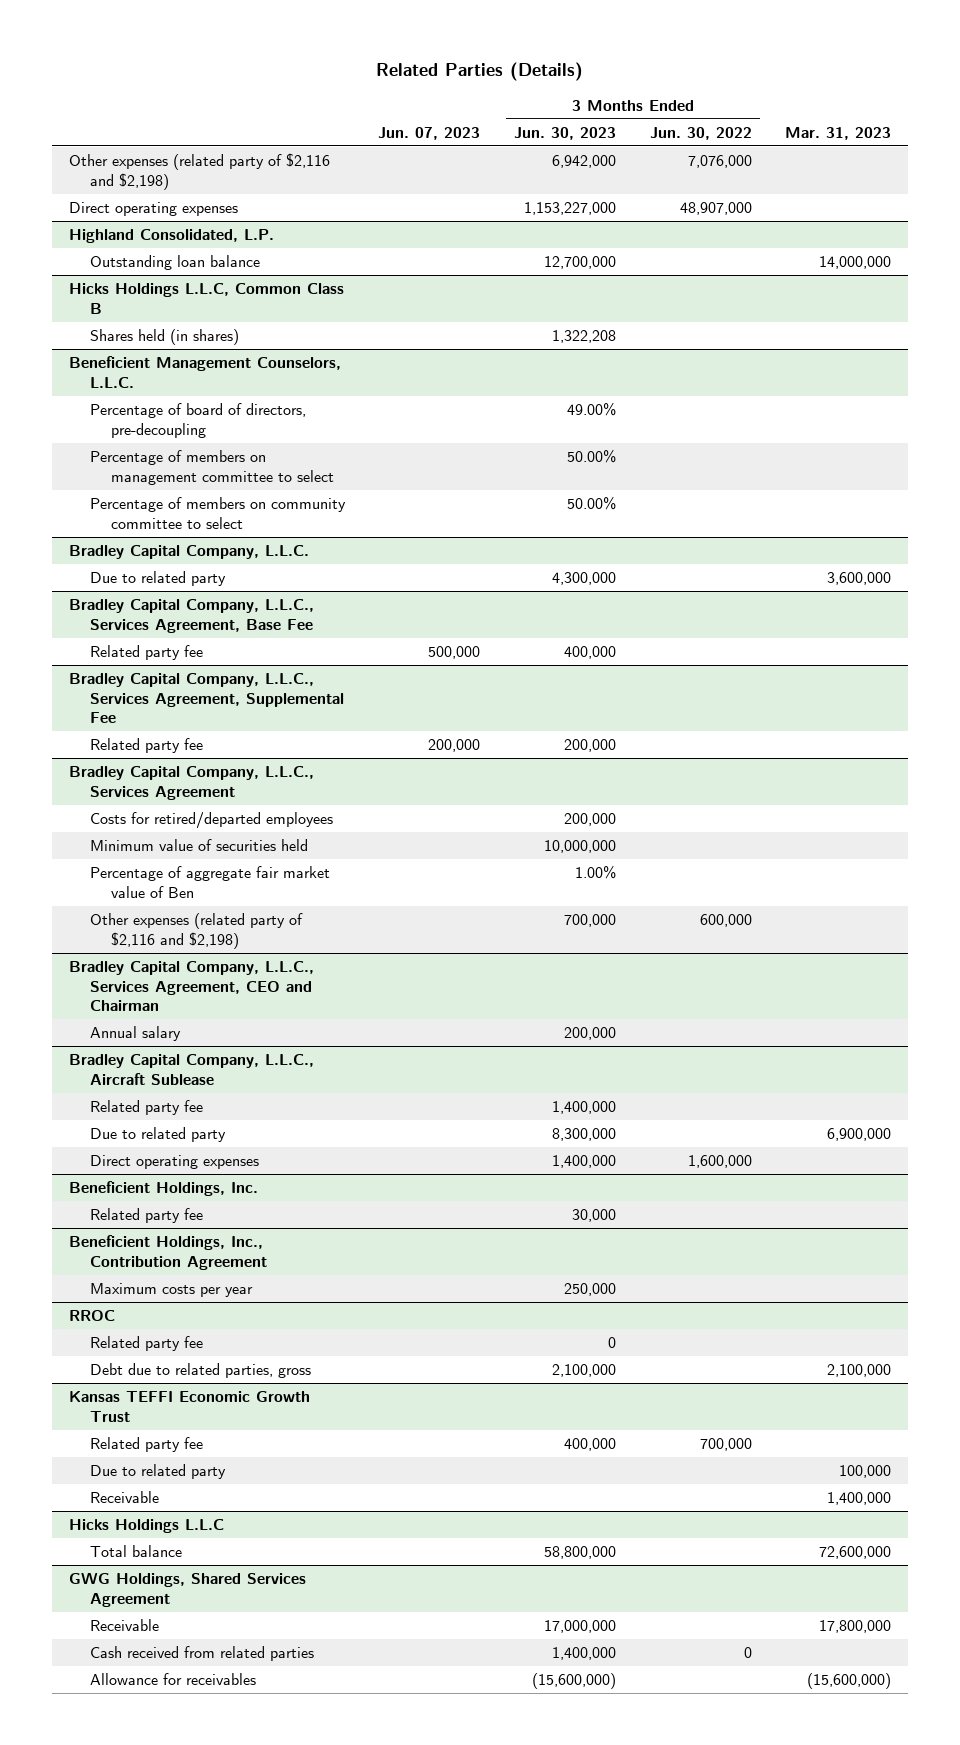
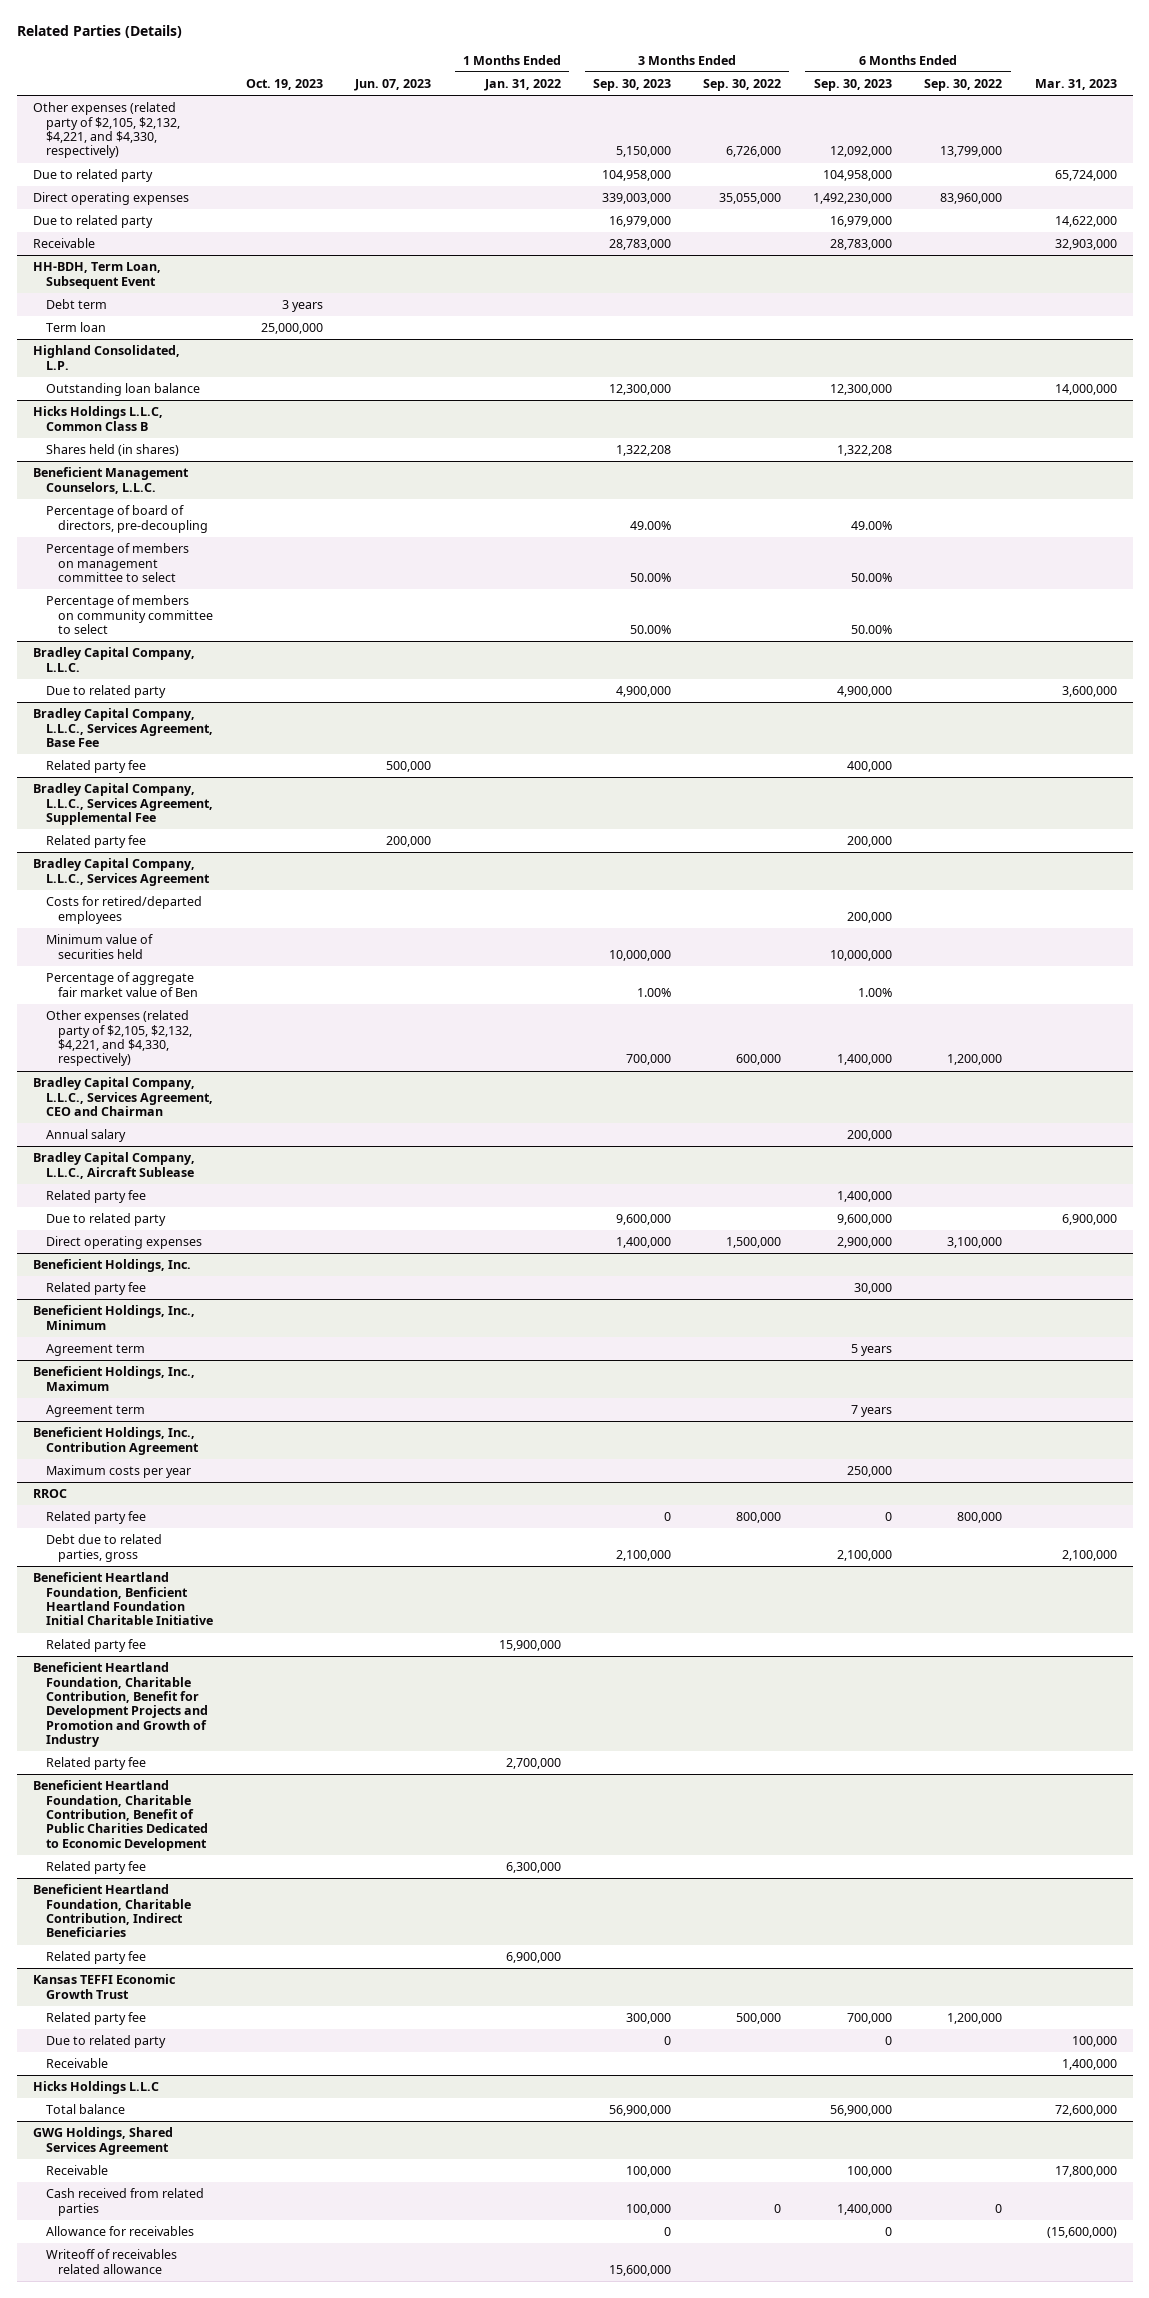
- | Jun. 07, 2023 | 3 Months Ended Jun. 30, 2023 | 3 Months Ended Jun. 30, 2022 | Mar. 31, 2023
+ | Oct. 19, 2023 | Jun. 07, 2023 | 1 Months Ended Jan. 31, 2022 | 3 Months Ended Sep. 30, 2023 | 3 Months Ended Sep. 30, 2022 | 6 Months Ended Sep. 30, 2023 | 6 Months Ended Sep. 30, 2022 | Mar. 31, 2023
- Other expenses (related party of $2,116 and $2,198) | | 6,942,000 | 7,076,000 |
+ Other expenses (related party of $2,105, $2,132, $4,221, and $4,330, respectively) | | | | 5,150,000 | 6,726,000 | 12,092,000 | 13,799,000 |
+ Due to related party | | | | 104,958,000 | | 104,958,000 | | 65,724,000
+ Due to related party | | | | 16,979,000 | | 16,979,000 | | 14,622,000
+ Receivable | | | | 28,783,000 | | 28,783,000 | | 32,903,000
+ HH-BDH, Term Loan, Subsequent Event
+ Debt term | 3 years | | | | | | |
+ Term loan | 25,000,000 | | | | | | |
@ Bradley Capital Company, L.L.C., Services Agreement
- Other expenses (related party of $2,116 and $2,198) | | 700,000 | 600,000 |
+ Other expenses (related party of $2,105, $2,132, $4,221, and $4,330, respectively) | | | | 700,000 | 600,000 | 1,400,000 | 1,200,000 |
+ Beneficient Holdings, Inc., Minimum
+ Agreement term | | | | | | 5 years | |
+ Beneficient Holdings, Inc., Maximum
+ Agreement term | | | | | | 7 years | |
+ Beneficient Heartland Foundation, Benficient Heartland Foundation Initial Charitable Initiative
+ Related party fee | | | 15,900,000 | | | | |
+ Beneficient Heartland Foundation, Charitable Contribution, Benefit for Development Projects and Promotion and Growth of Industry
+ Related party fee | | | 2,700,000 | | | | |
+ Beneficient Heartland Foundation, Charitable Contribution, Benefit of Public Charities Dedicated to Economic Development
+ Related party fee | | | 6,300,000 | | | | |
+ Beneficient Heartland Foundation, Charitable Contribution, Indirect Beneficiaries
+ Related party fee | | | 6,900,000 | | | | |
@ GWG Holdings, Shared Services Agreement
+ Writeoff of receivables related allowance | | | | 15,600,000 | | | |

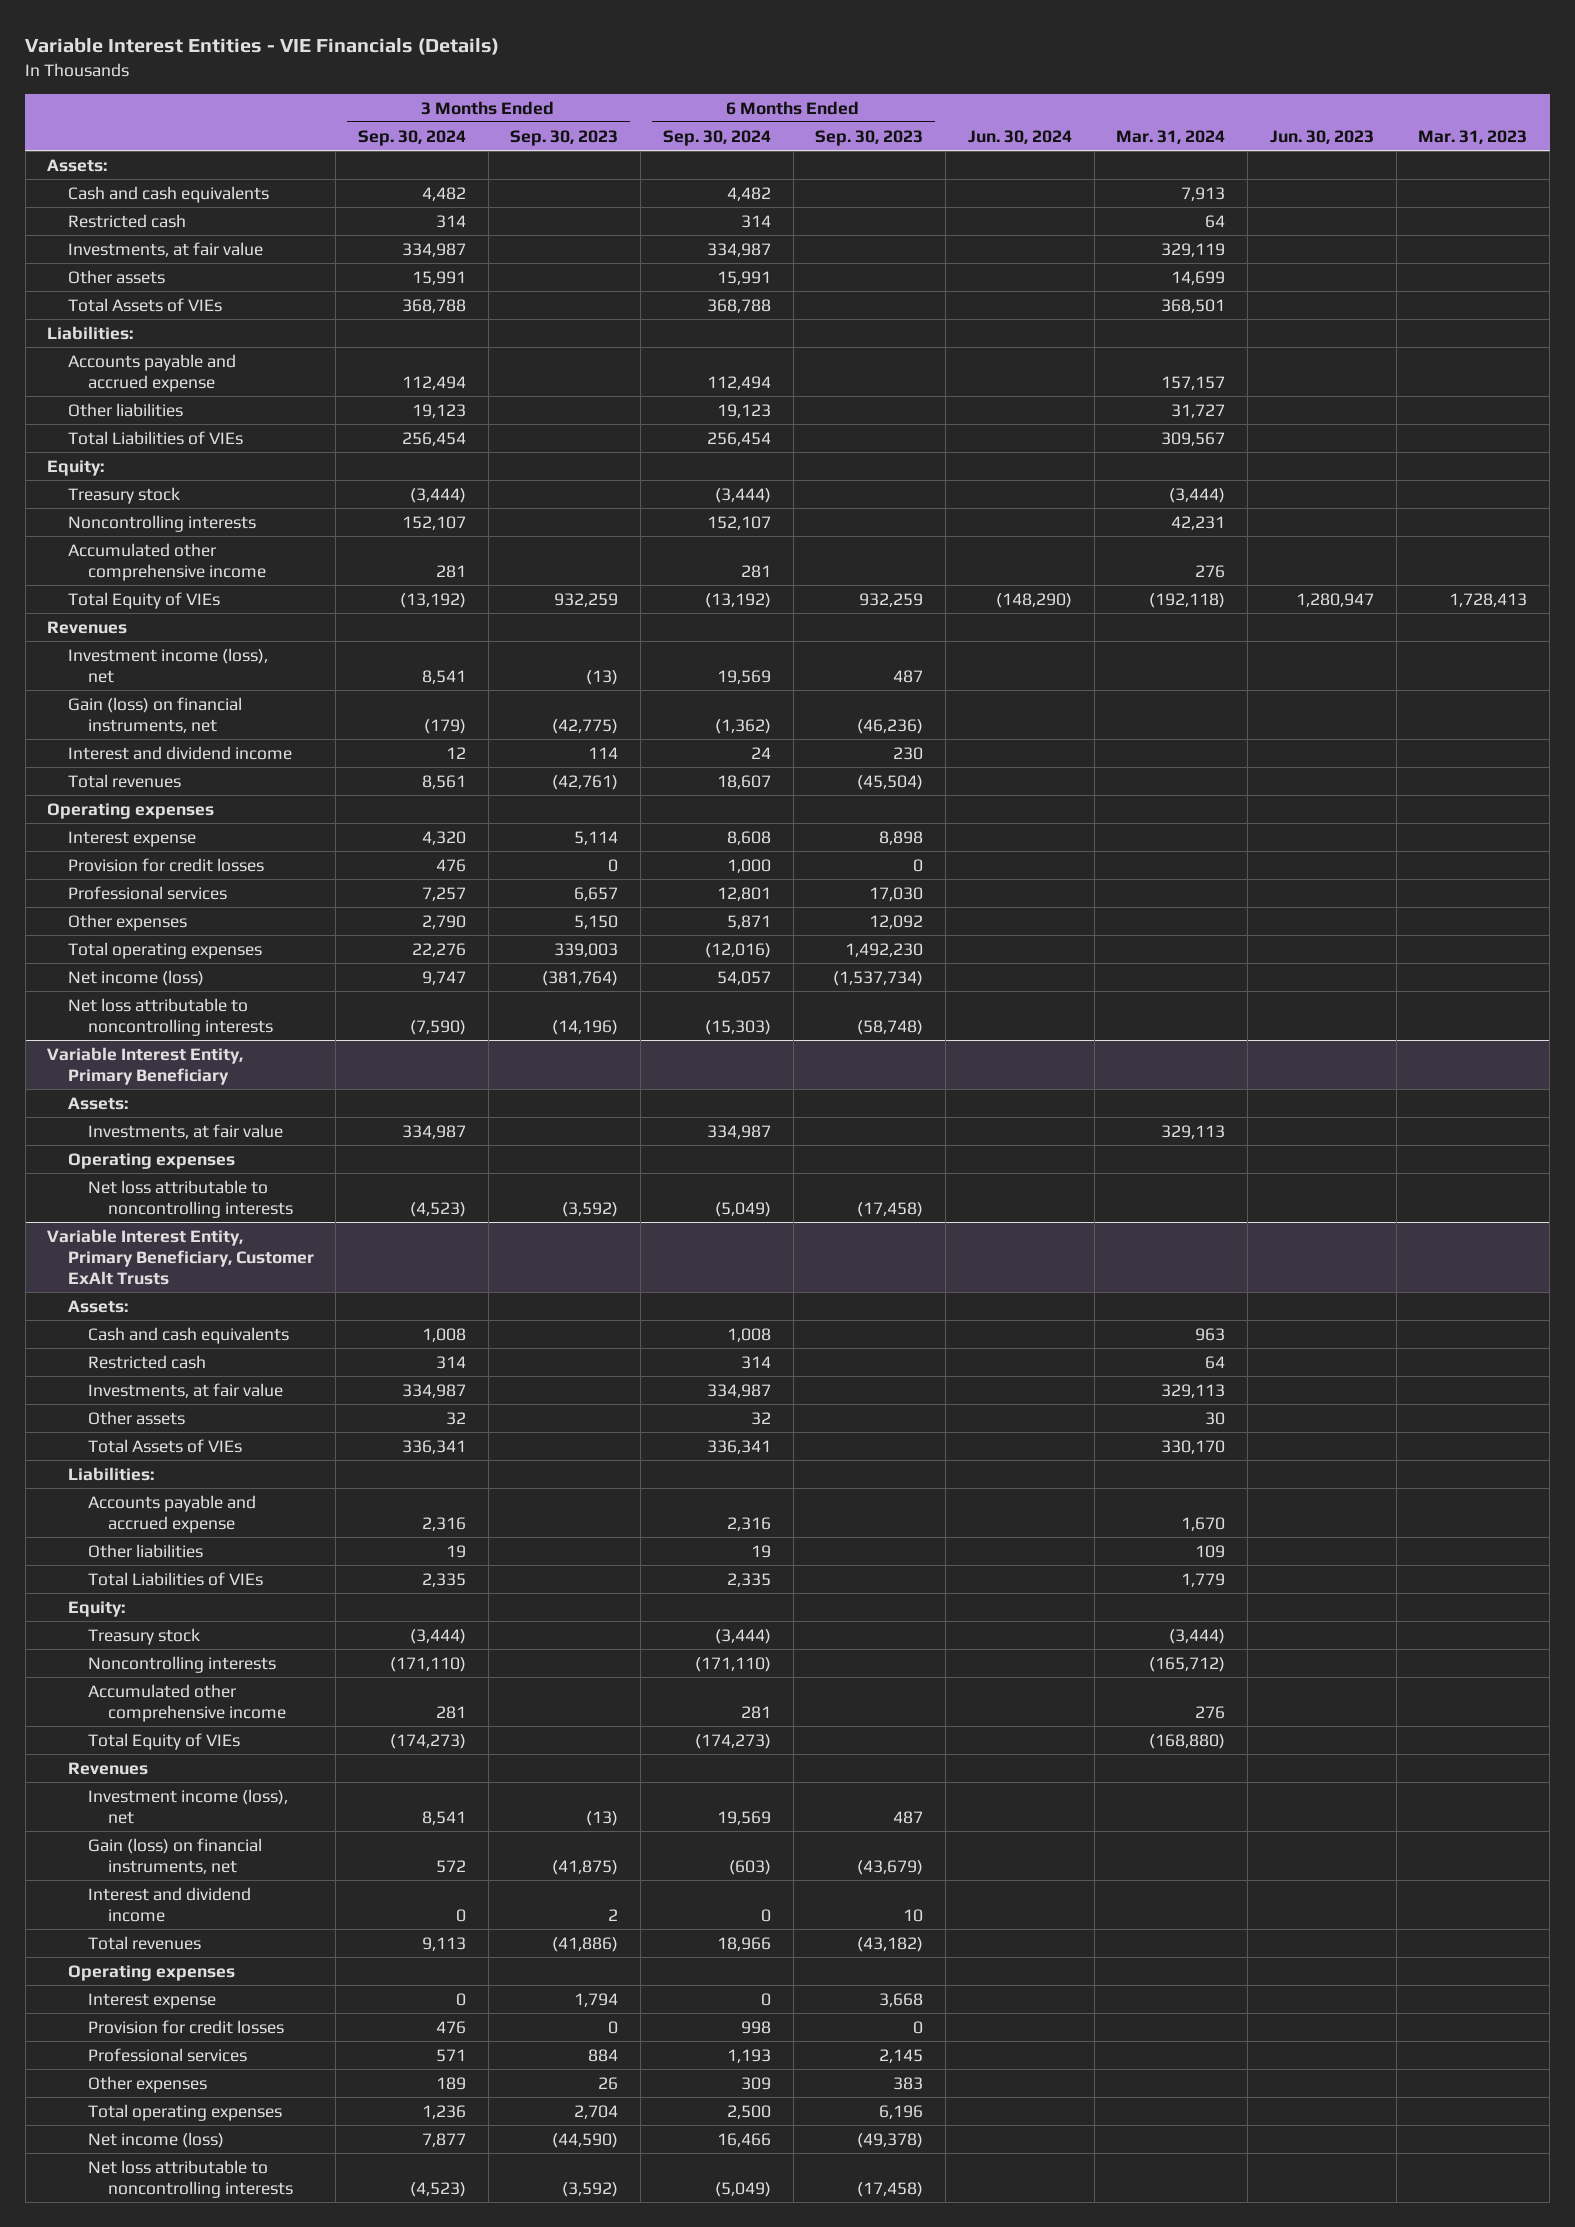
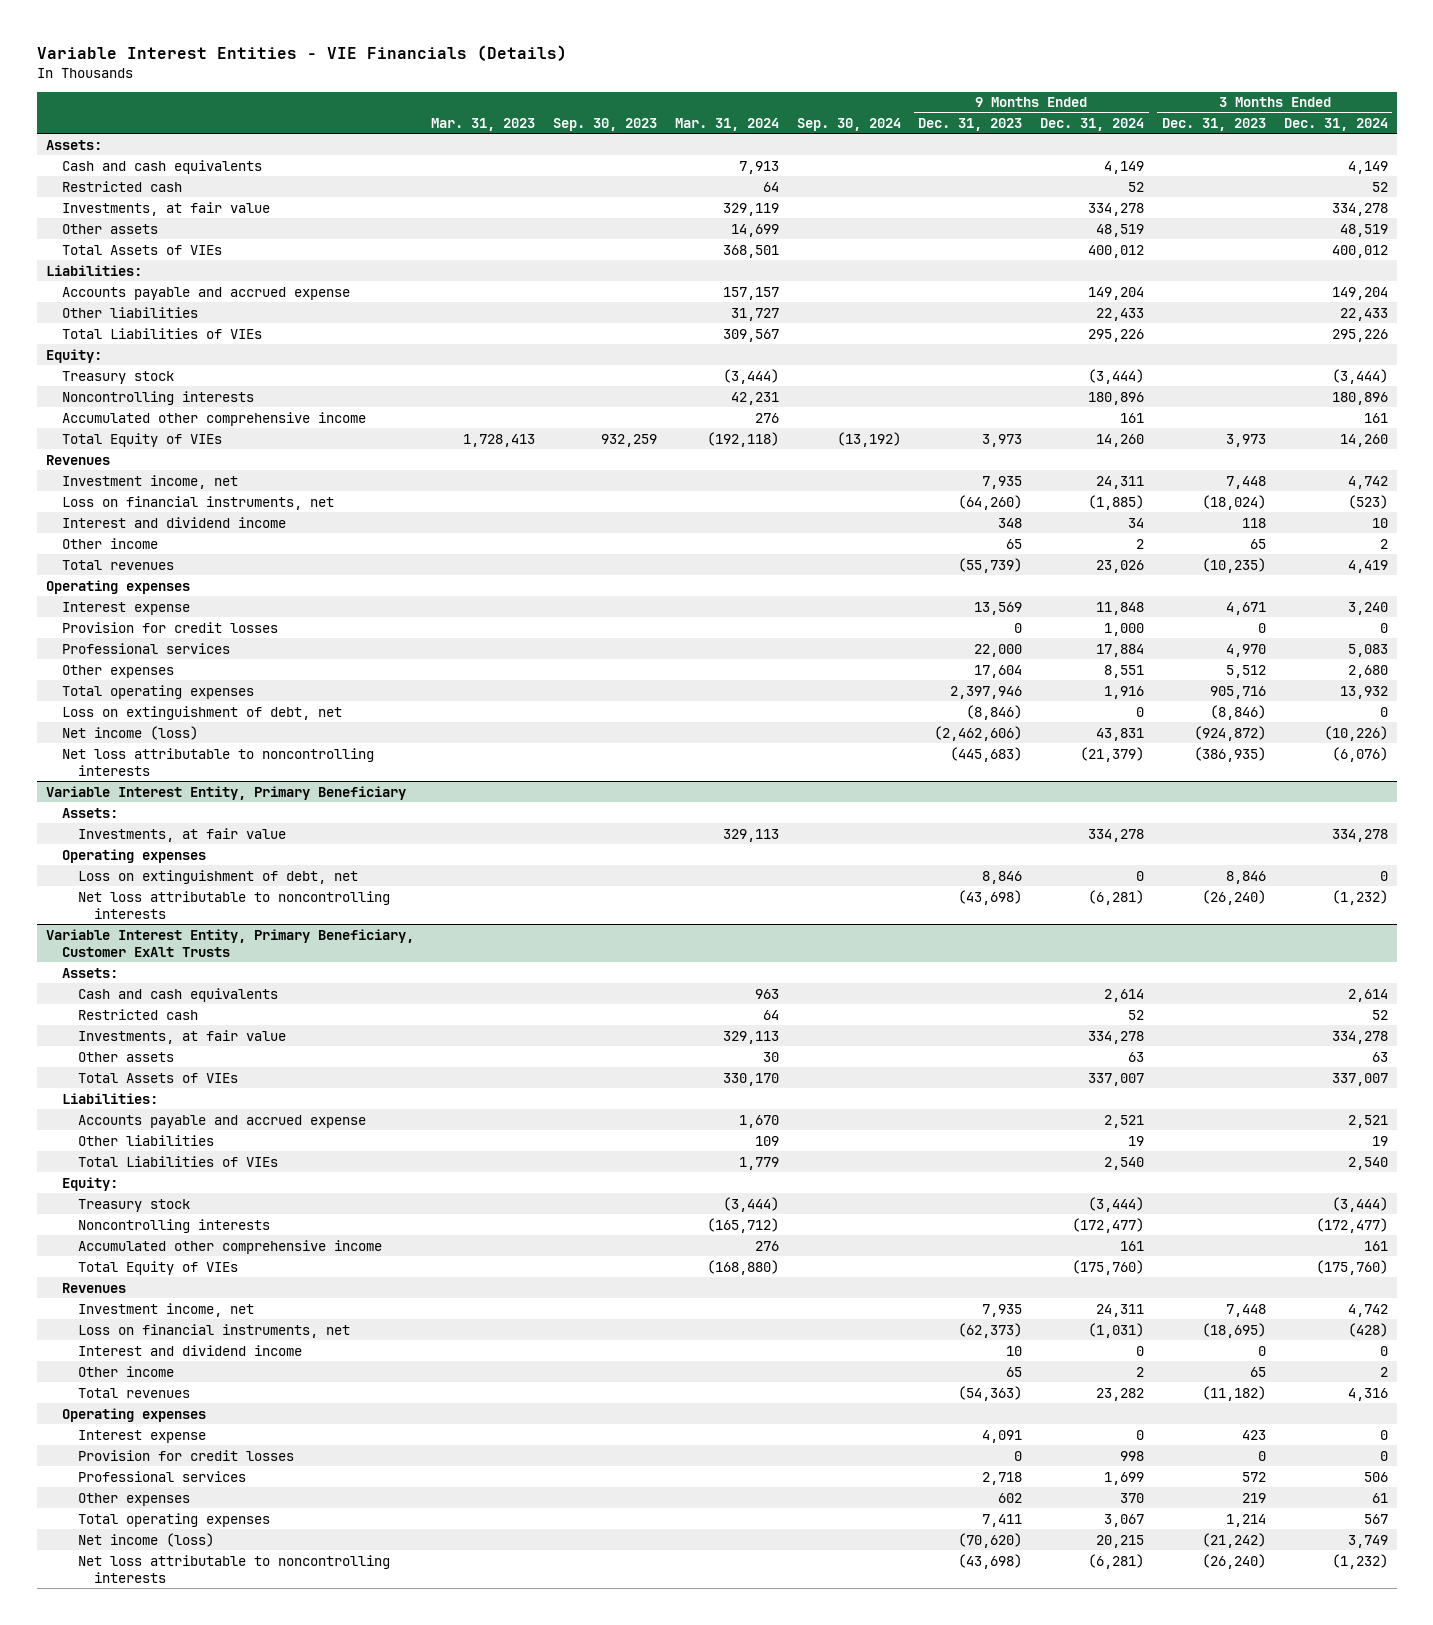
- | 3 Months Ended Sep. 30, 2024 | 3 Months Ended Sep. 30, 2023 | 6 Months Ended Sep. 30, 2024 | 6 Months Ended Sep. 30, 2023 | Jun. 30, 2024 | Mar. 31, 2024 | Jun. 30, 2023 | Mar. 31, 2023
+ | Mar. 31, 2023 | Sep. 30, 2023 | Mar. 31, 2024 | Sep. 30, 2024 | 9 Months Ended Dec. 31, 2023 | 9 Months Ended Dec. 31, 2024 | 3 Months Ended Dec. 31, 2023 | 3 Months Ended Dec. 31, 2024
- Investment income (loss), net | 8,541 | (13) | 19,569 | 487 | | | |
- Gain (loss) on financial instruments, net | (179) | (42,775) | (1,362) | (46,236) | | | |
+ Investment income, net | | | | | 7,935 | 24,311 | 7,448 | 4,742
+ Loss on financial instruments, net | | | | | (64,260) | (1,885) | (18,024) | (523)
+ Other income | | | | | 65 | 2 | 65 | 2
+ Loss on extinguishment of debt, net | | | | | (8,846) | 0 | (8,846) | 0
@ Variable Interest Entity, Primary Beneficiary
+ Loss on extinguishment of debt, net | | | | | 8,846 | 0 | 8,846 | 0
@ Variable Interest Entity, Primary Beneficiary, Customer ExAlt Trusts
- Investment income (loss), net | 8,541 | (13) | 19,569 | 487 | | | |
- Gain (loss) on financial instruments, net | 572 | (41,875) | (603) | (43,679) | | | |
+ Investment income, net | | | | | 7,935 | 24,311 | 7,448 | 4,742
+ Loss on financial instruments, net | | | | | (62,373) | (1,031) | (18,695) | (428)
+ Other income | | | | | 65 | 2 | 65 | 2

